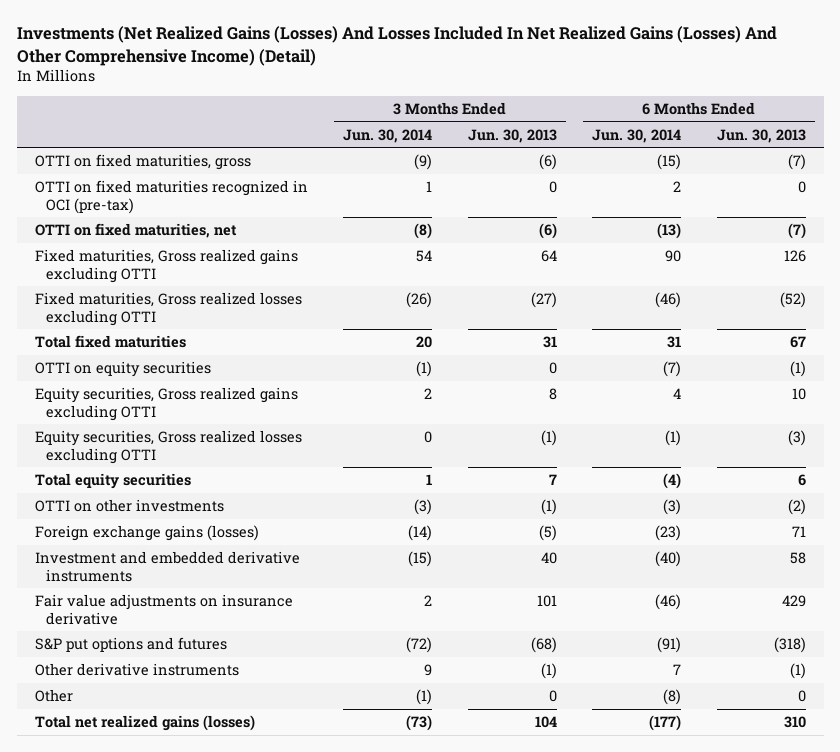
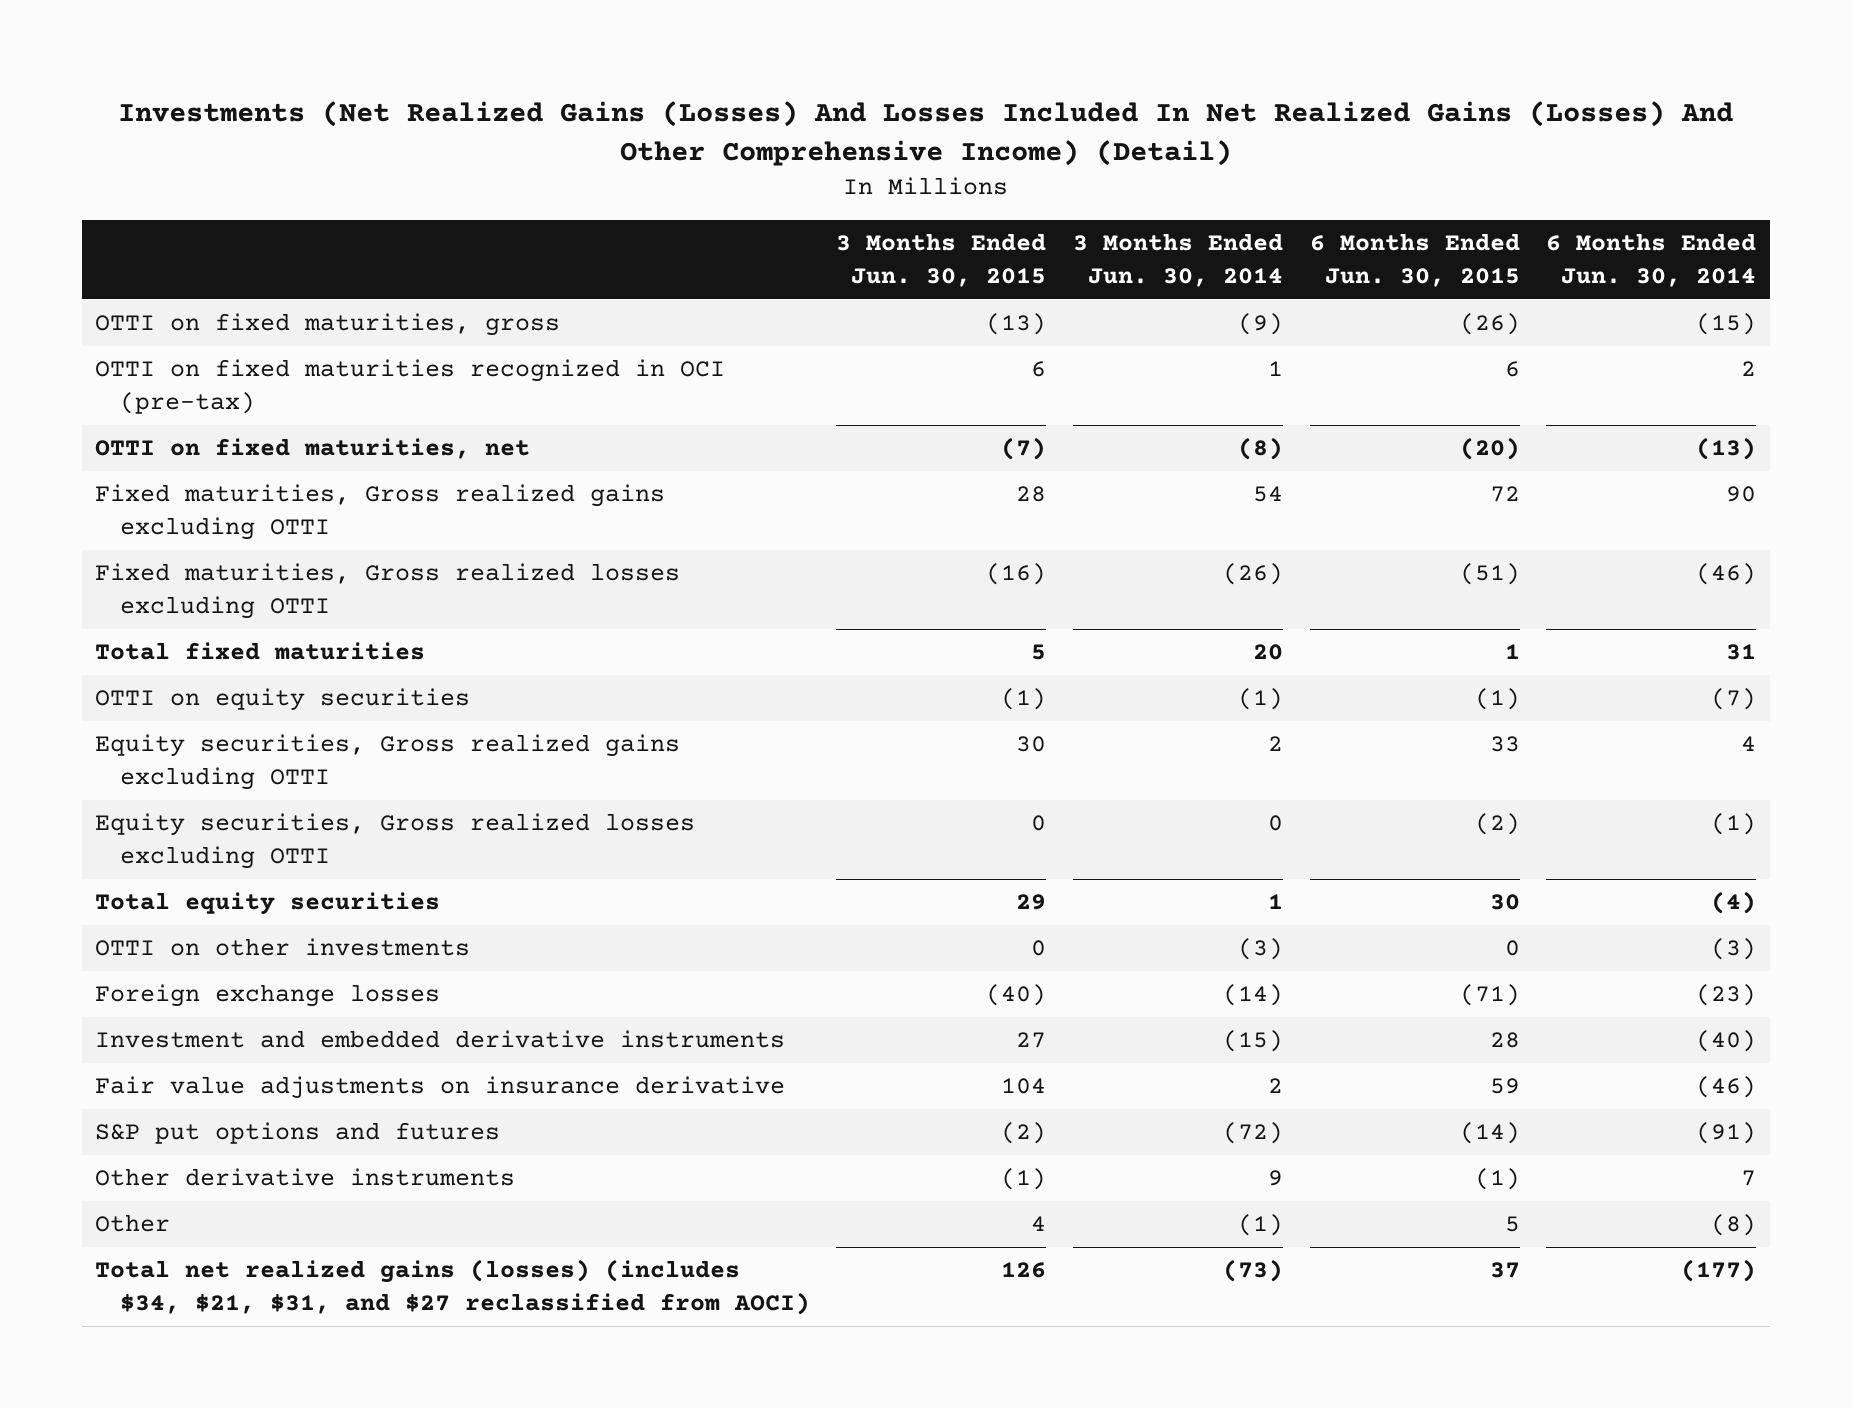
- | 3 Months Ended Jun. 30, 2014 | 3 Months Ended Jun. 30, 2013 | 6 Months Ended Jun. 30, 2014 | 6 Months Ended Jun. 30, 2013
+ | 3 Months Ended Jun. 30, 2015 | 3 Months Ended Jun. 30, 2014 | 6 Months Ended Jun. 30, 2015 | 6 Months Ended Jun. 30, 2014
- Foreign exchange gains (losses) | (14) | (5) | (23) | 71
+ Foreign exchange losses | (40) | (14) | (71) | (23)
- Total net realized gains (losses) | (73) | 104 | (177) | 310
+ Total net realized gains (losses) (includes $34, $21, $31, and $27 reclassified from AOCI) | 126 | (73) | 37 | (177)

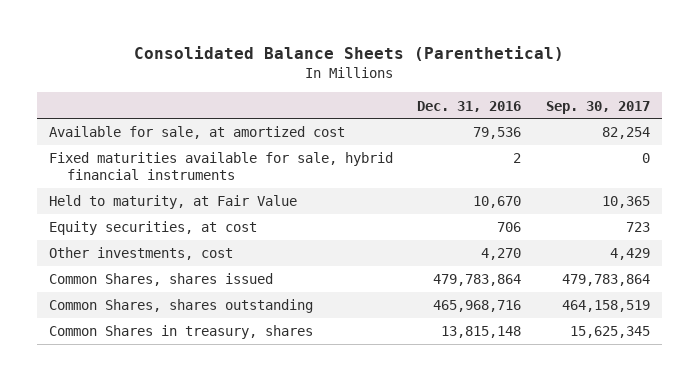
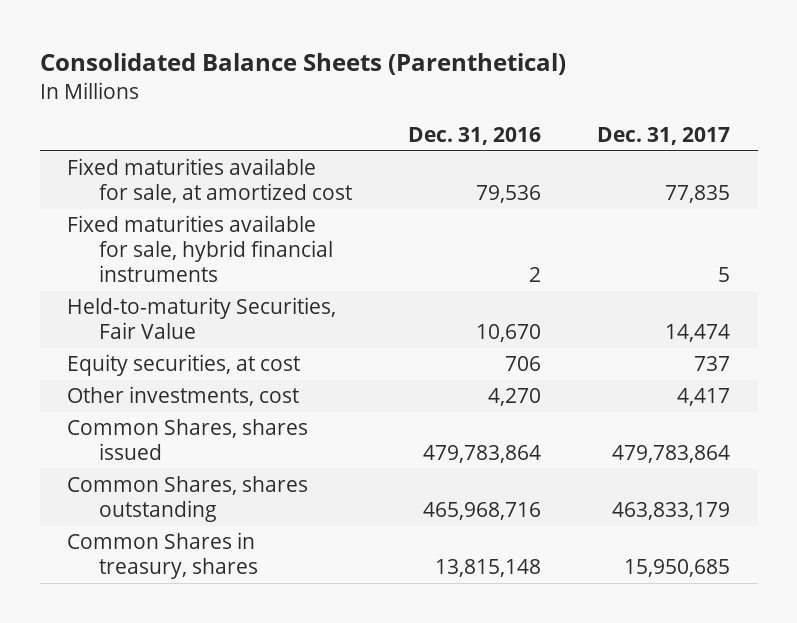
- | Dec. 31, 2016 | Sep. 30, 2017
+ | Dec. 31, 2016 | Dec. 31, 2017
- Available for sale, at amortized cost | 79,536 | 82,254
+ Fixed maturities available for sale, at amortized cost | 79,536 | 77,835
- Held to maturity, at Fair Value | 10,670 | 10,365
+ Held-to-maturity Securities, Fair Value | 10,670 | 14,474

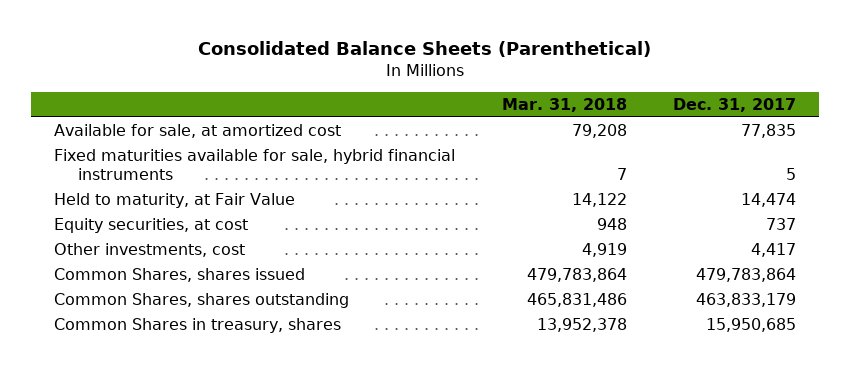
- | Dec. 31, 2016 | Dec. 31, 2017
+ | Mar. 31, 2018 | Dec. 31, 2017
- Fixed maturities available for sale, at amortized cost | 79,536 | 77,835
+ Available for sale, at amortized cost | 79,208 | 77,835
- Held-to-maturity Securities, Fair Value | 10,670 | 14,474
+ Held to maturity, at Fair Value | 14,122 | 14,474

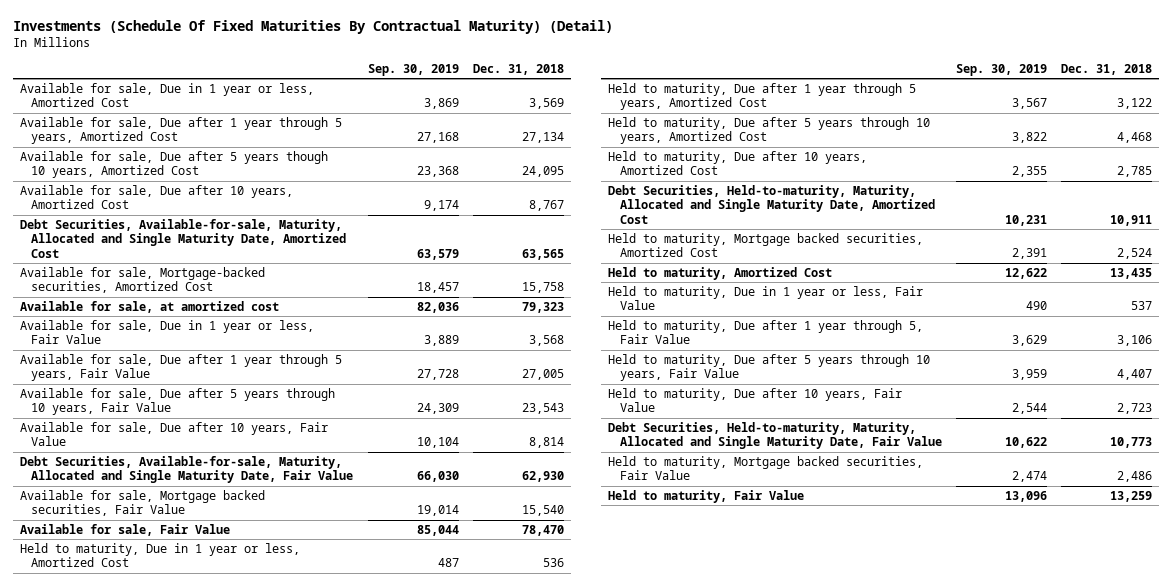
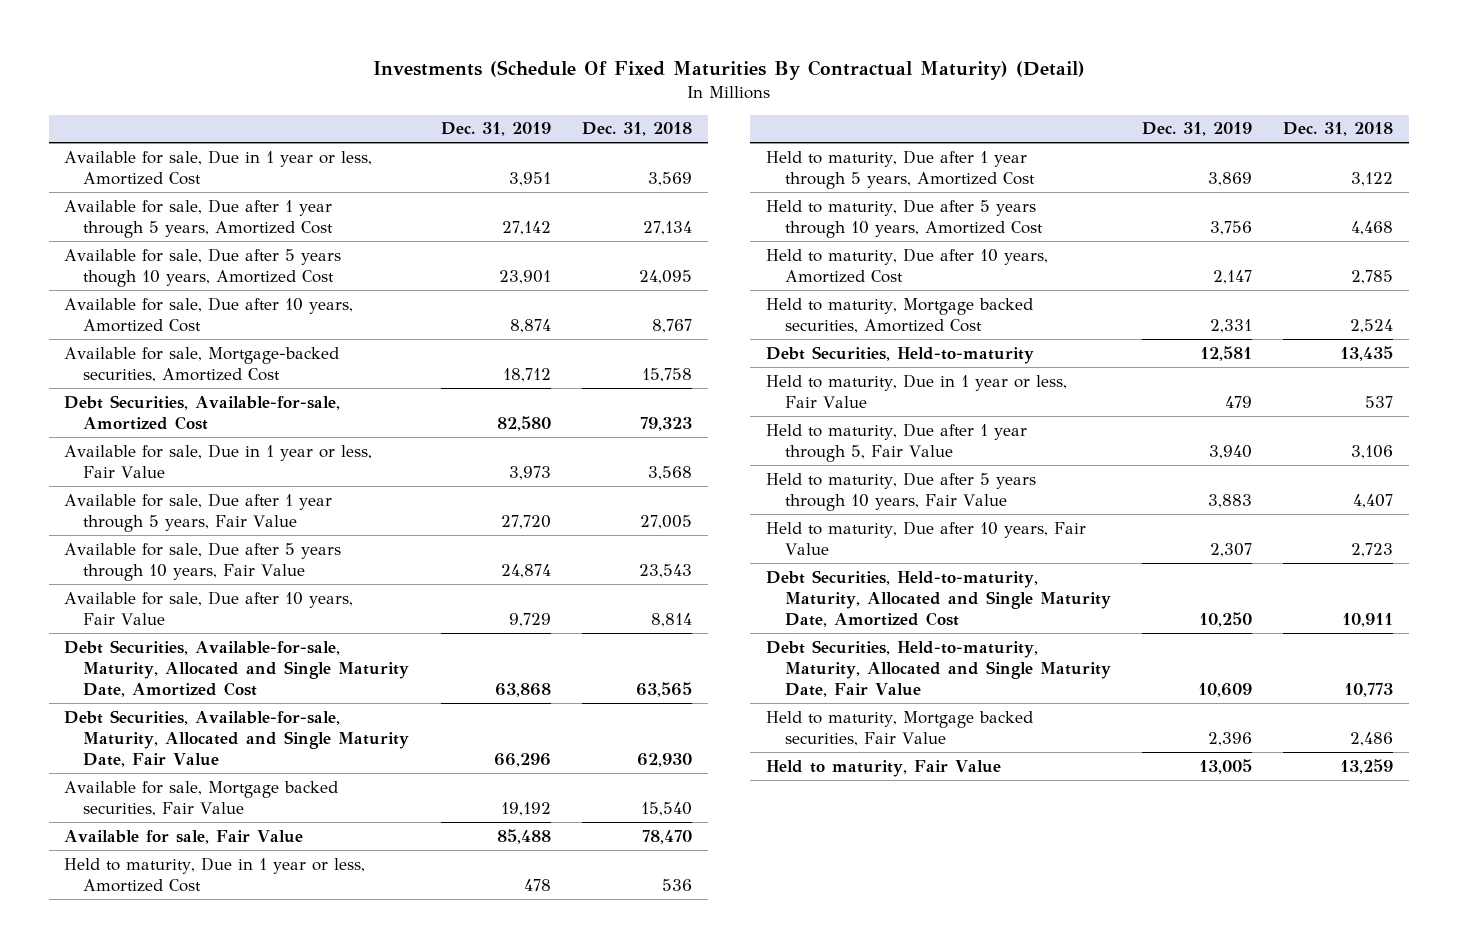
- | Sep. 30, 2019 | Dec. 31, 2018
+ | Dec. 31, 2019 | Dec. 31, 2018
- Available for sale, at amortized cost | 82,036 | 79,323
+ Debt Securities, Available-for-sale, Amortized Cost | 82,580 | 79,323
moved down: Debt Securities, Available-for-sale, Maturity, Allocated and Single Maturity Date, Amortized Cost | 63,868 | 63,565
- Held to maturity, Amortized Cost | 12,622 | 13,435
+ Debt Securities, Held-to-maturity | 12,581 | 13,435
moved down: Debt Securities, Held-to-maturity, Maturity, Allocated and Single Maturity Date, Amortized Cost | 10,250 | 10,911

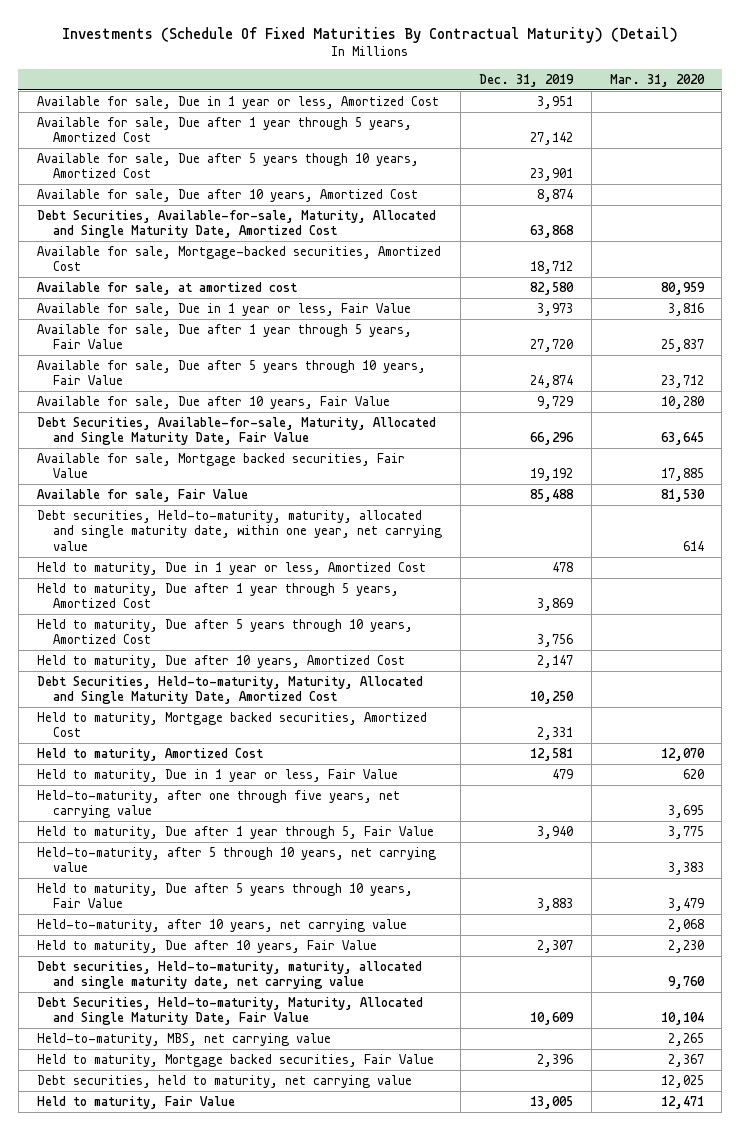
- | Dec. 31, 2019 | Dec. 31, 2018
+ | Dec. 31, 2019 | Mar. 31, 2020
moved up: Debt Securities, Available-for-sale, Maturity, Allocated and Single Maturity Date, Amortized Cost | 63,868 |
- Debt Securities, Available-for-sale, Amortized Cost | 82,580 | 79,323
+ Available for sale, at amortized cost | 82,580 | 80,959
+ Debt securities, Held-to-maturity, maturity, allocated and single maturity date, within one year, net carrying value | | 614
moved up: Debt Securities, Held-to-maturity, Maturity, Allocated and Single Maturity Date, Amortized Cost | 10,250 |
- Debt Securities, Held-to-maturity | 12,581 | 13,435
+ Held to maturity, Amortized Cost | 12,581 | 12,070
+ Held-to-maturity, after one through five years, net carrying value | | 3,695
+ Held-to-maturity, after 5 through 10 years, net carrying value | | 3,383
+ Held-to-maturity, after 10 years, net carrying value | | 2,068
+ Debt securities, Held-to-maturity, maturity, allocated and single maturity date, net carrying value | | 9,760
+ Held-to-maturity, MBS, net carrying value | | 2,265
+ Debt securities, held to maturity, net carrying value | | 12,025

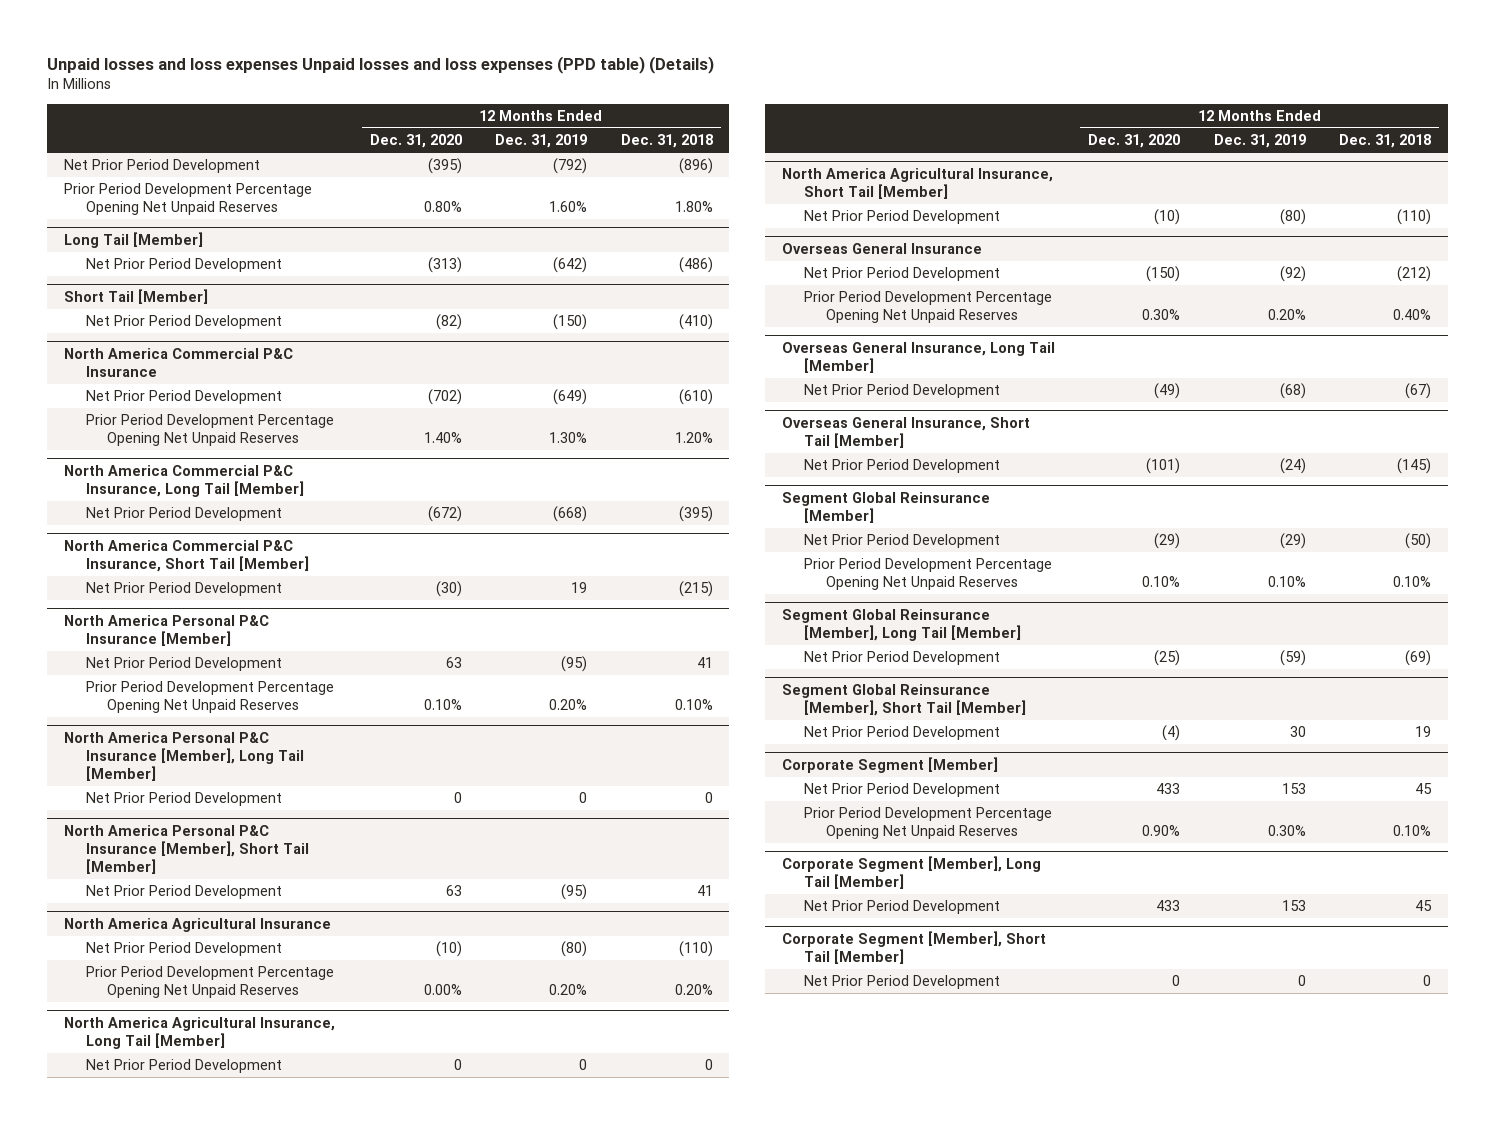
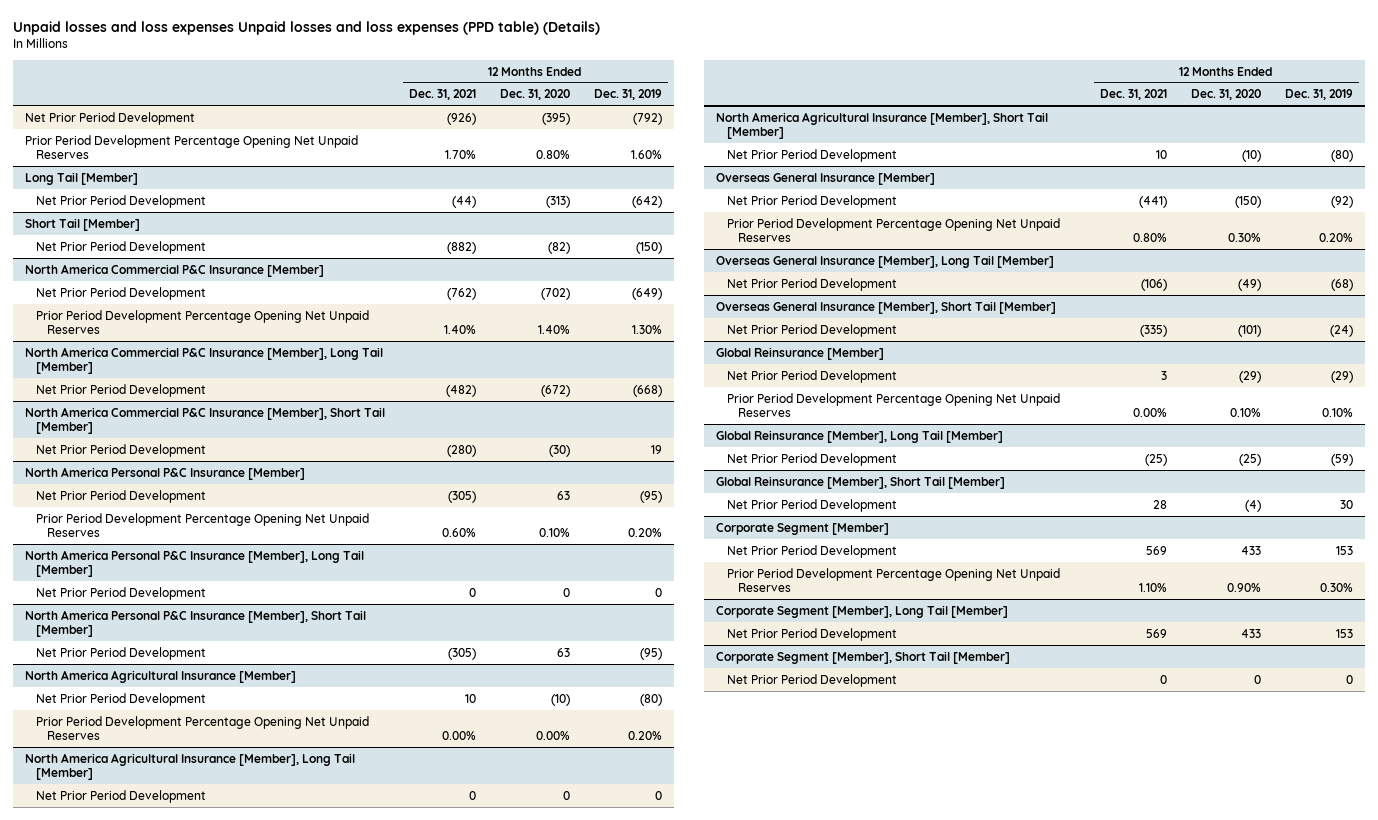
- | 12 Months Ended Dec. 31, 2020 | 12 Months Ended Dec. 31, 2019 | 12 Months Ended Dec. 31, 2018
+ | 12 Months Ended Dec. 31, 2021 | 12 Months Ended Dec. 31, 2020 | 12 Months Ended Dec. 31, 2019
- North America Commercial P&C Insurance
+ North America Commercial P&C Insurance [Member]
- North America Commercial P&C Insurance, Long Tail [Member]
+ North America Commercial P&C Insurance [Member], Long Tail [Member]
- North America Commercial P&C Insurance, Short Tail [Member]
+ North America Commercial P&C Insurance [Member], Short Tail [Member]
- North America Agricultural Insurance
+ North America Agricultural Insurance [Member]
- North America Agricultural Insurance, Long Tail [Member]
+ North America Agricultural Insurance [Member], Long Tail [Member]
- North America Agricultural Insurance, Short Tail [Member]
+ North America Agricultural Insurance [Member], Short Tail [Member]
- Overseas General Insurance
+ Overseas General Insurance [Member]
- Overseas General Insurance, Long Tail [Member]
+ Overseas General Insurance [Member], Long Tail [Member]
- Overseas General Insurance, Short Tail [Member]
+ Overseas General Insurance [Member], Short Tail [Member]
- Segment Global Reinsurance [Member]
+ Global Reinsurance [Member]
- Segment Global Reinsurance [Member], Long Tail [Member]
+ Global Reinsurance [Member], Long Tail [Member]
- Segment Global Reinsurance [Member], Short Tail [Member]
+ Global Reinsurance [Member], Short Tail [Member]

